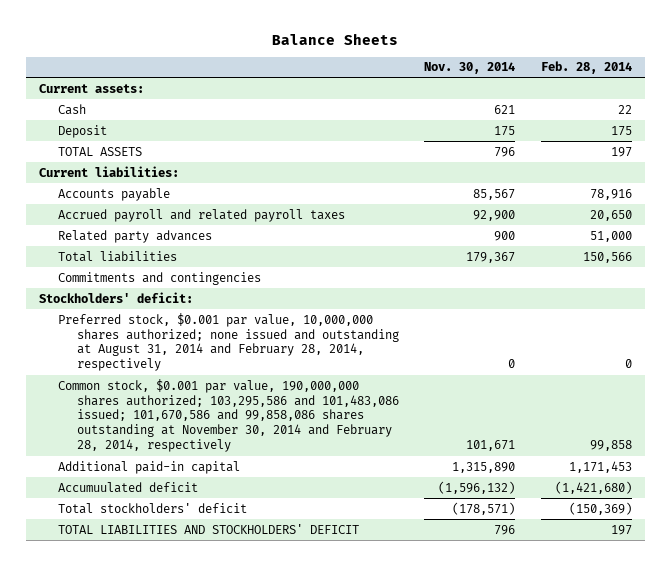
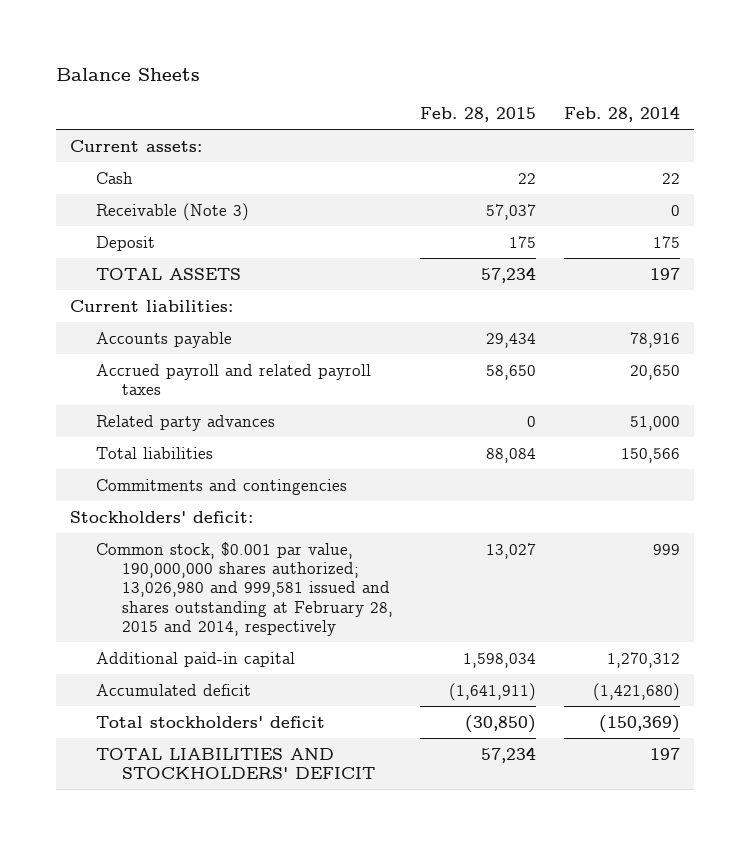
- | Nov. 30, 2014 | Feb. 28, 2014
+ | Feb. 28, 2015 | Feb. 28, 2014
+ Receivable (Note 3) | 57,037 | 0
- Preferred stock, $0.001 par value, 10,000,000 shares authorized; none issued and outstanding at August 31, 2014 and February 28, 2014, respectively | 0 | 0
- Common stock, $0.001 par value, 190,000,000 shares authorized; 103,295,586 and 101,483,086 issued; 101,670,586 and 99,858,086 shares outstanding at November 30, 2014 and February 28, 2014, respectively | 101,671 | 99,858
- Additional paid-in capital | 1,315,890 | 1,171,453
- Accumuulated deficit | (1,596,132) | (1,421,680)
+ Common stock, $0.001 par value, 190,000,000 shares authorized; 13,026,980 and 999,581 issued and shares outstanding at February 28, 2015 and 2014, respectively | 13,027 | 999
+ Additional paid-in capital | 1,598,034 | 1,270,312
+ Accumulated deficit | (1,641,911) | (1,421,680)

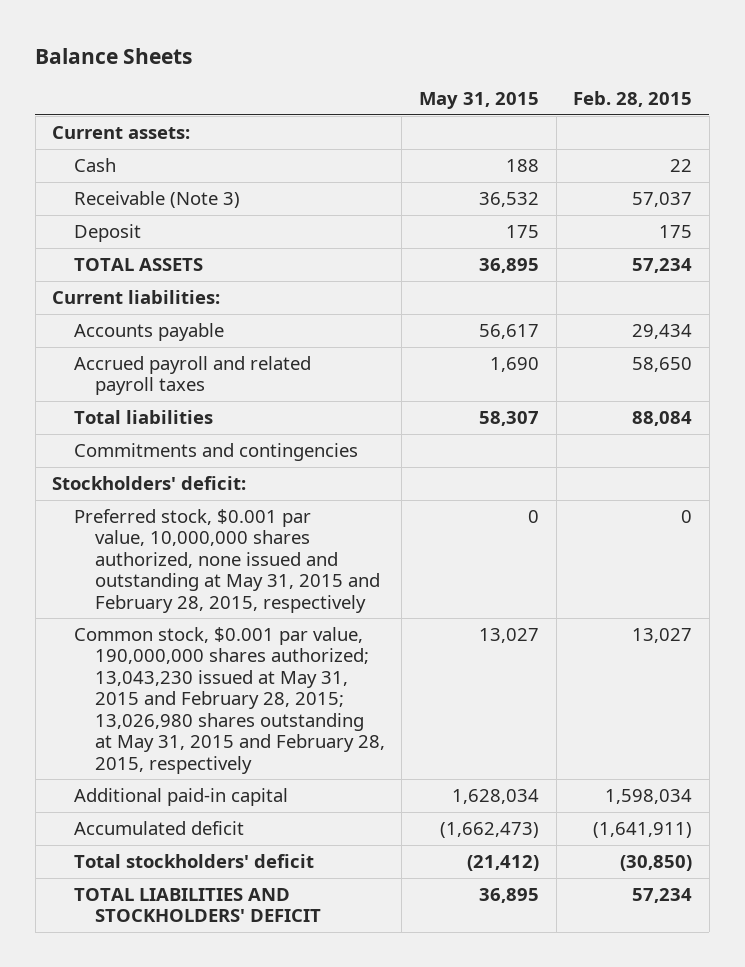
- | Feb. 28, 2015 | Feb. 28, 2014
+ | May 31, 2015 | Feb. 28, 2015
- Related party advances | 0 | 51,000
- Common stock, $0.001 par value, 190,000,000 shares authorized; 13,026,980 and 999,581 issued and shares outstanding at February 28, 2015 and 2014, respectively | 13,027 | 999
+ Preferred stock, $0.001 par value, 10,000,000 shares authorized, none issued and outstanding at May 31, 2015 and February 28, 2015, respectively | 0 | 0
+ Common stock, $0.001 par value, 190,000,000 shares authorized; 13,043,230 issued at May 31, 2015 and February 28, 2015; 13,026,980 shares outstanding at May 31, 2015 and February 28, 2015, respectively | 13,027 | 13,027

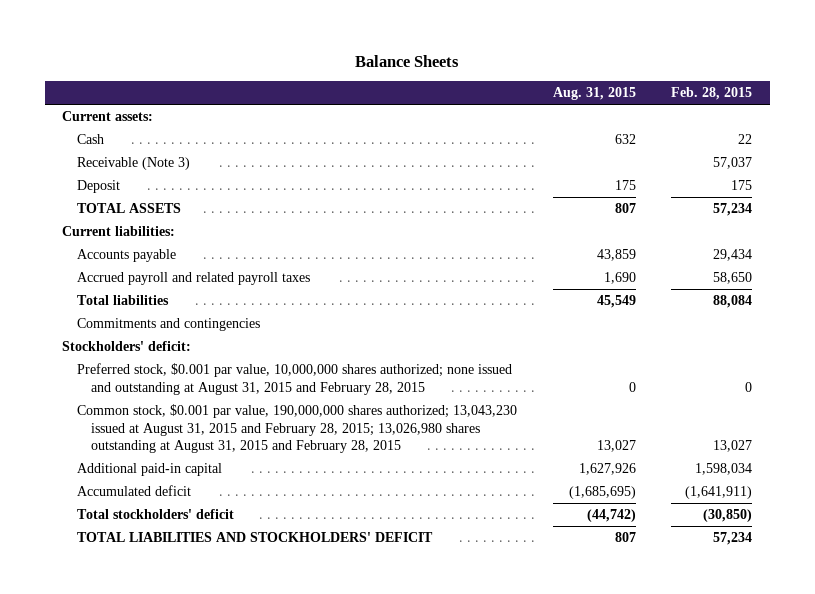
- | May 31, 2015 | Feb. 28, 2015
+ | Aug. 31, 2015 | Feb. 28, 2015
- Preferred stock, $0.001 par value, 10,000,000 shares authorized, none issued and outstanding at May 31, 2015 and February 28, 2015, respectively | 0 | 0
- Common stock, $0.001 par value, 190,000,000 shares authorized; 13,043,230 issued at May 31, 2015 and February 28, 2015; 13,026,980 shares outstanding at May 31, 2015 and February 28, 2015, respectively | 13,027 | 13,027
+ Preferred stock, $0.001 par value, 10,000,000 shares authorized; none issued and outstanding at August 31, 2015 and February 28, 2015 | 0 | 0
+ Common stock, $0.001 par value, 190,000,000 shares authorized; 13,043,230 issued at August 31, 2015 and February 28, 2015; 13,026,980 shares outstanding at August 31, 2015 and February 28, 2015 | 13,027 | 13,027

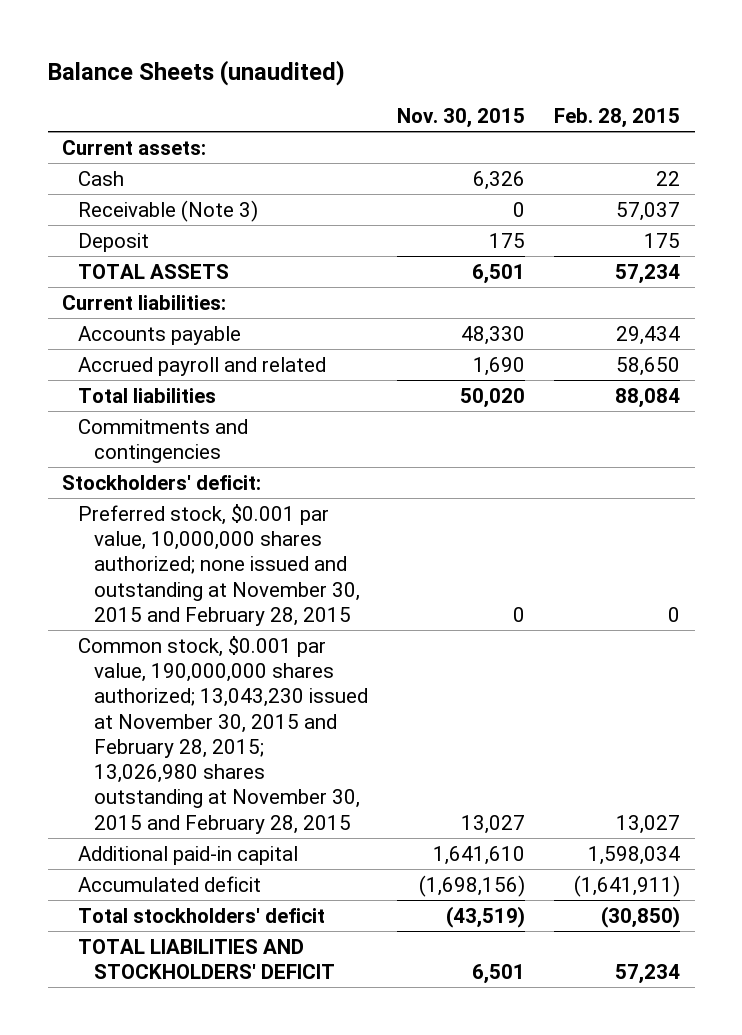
- Balance Sheets
+ Balance Sheets (unaudited)
- | Aug. 31, 2015 | Feb. 28, 2015
+ | Nov. 30, 2015 | Feb. 28, 2015
- Accrued payroll and related payroll taxes | 1,690 | 58,650
+ Accrued payroll and related | 1,690 | 58,650
- Preferred stock, $0.001 par value, 10,000,000 shares authorized; none issued and outstanding at August 31, 2015 and February 28, 2015 | 0 | 0
- Common stock, $0.001 par value, 190,000,000 shares authorized; 13,043,230 issued at August 31, 2015 and February 28, 2015; 13,026,980 shares outstanding at August 31, 2015 and February 28, 2015 | 13,027 | 13,027
+ Preferred stock, $0.001 par value, 10,000,000 shares authorized; none issued and outstanding at November 30, 2015 and February 28, 2015 | 0 | 0
+ Common stock, $0.001 par value, 190,000,000 shares authorized; 13,043,230 issued at November 30, 2015 and February 28, 2015; 13,026,980 shares outstanding at November 30, 2015 and February 28, 2015 | 13,027 | 13,027

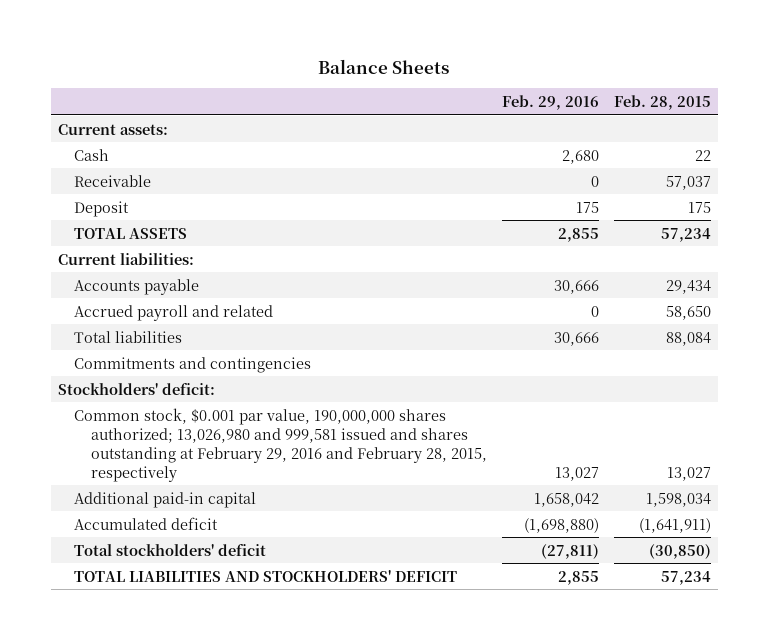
- Balance Sheets (unaudited)
+ Balance Sheets
- | Nov. 30, 2015 | Feb. 28, 2015
+ | Feb. 29, 2016 | Feb. 28, 2015
- Receivable (Note 3) | 0 | 57,037
+ Receivable | 0 | 57,037
- Preferred stock, $0.001 par value, 10,000,000 shares authorized; none issued and outstanding at November 30, 2015 and February 28, 2015 | 0 | 0
- Common stock, $0.001 par value, 190,000,000 shares authorized; 13,043,230 issued at November 30, 2015 and February 28, 2015; 13,026,980 shares outstanding at November 30, 2015 and February 28, 2015 | 13,027 | 13,027
+ Common stock, $0.001 par value, 190,000,000 shares authorized; 13,026,980 and 999,581 issued and shares outstanding at February 29, 2016 and February 28, 2015, respectively | 13,027 | 13,027

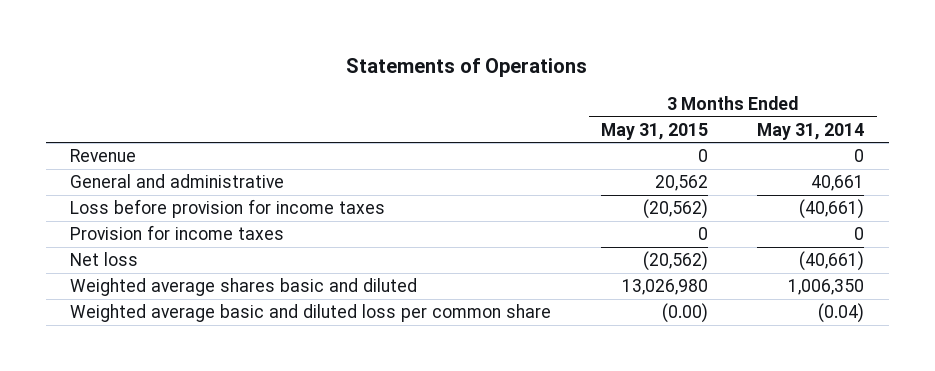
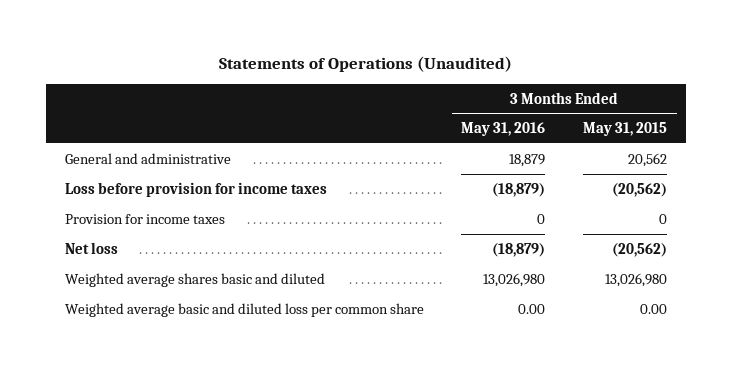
- Statements of Operations
+ Statements of Operations (Unaudited)
- | 3 Months Ended May 31, 2015 | 3 Months Ended May 31, 2014
+ | 3 Months Ended May 31, 2016 | 3 Months Ended May 31, 2015
- Revenue | 0 | 0
- Weighted average basic and diluted loss per common share | (0.00) | (0.04)
+ Weighted average basic and diluted loss per common share | 0.00 | 0.00

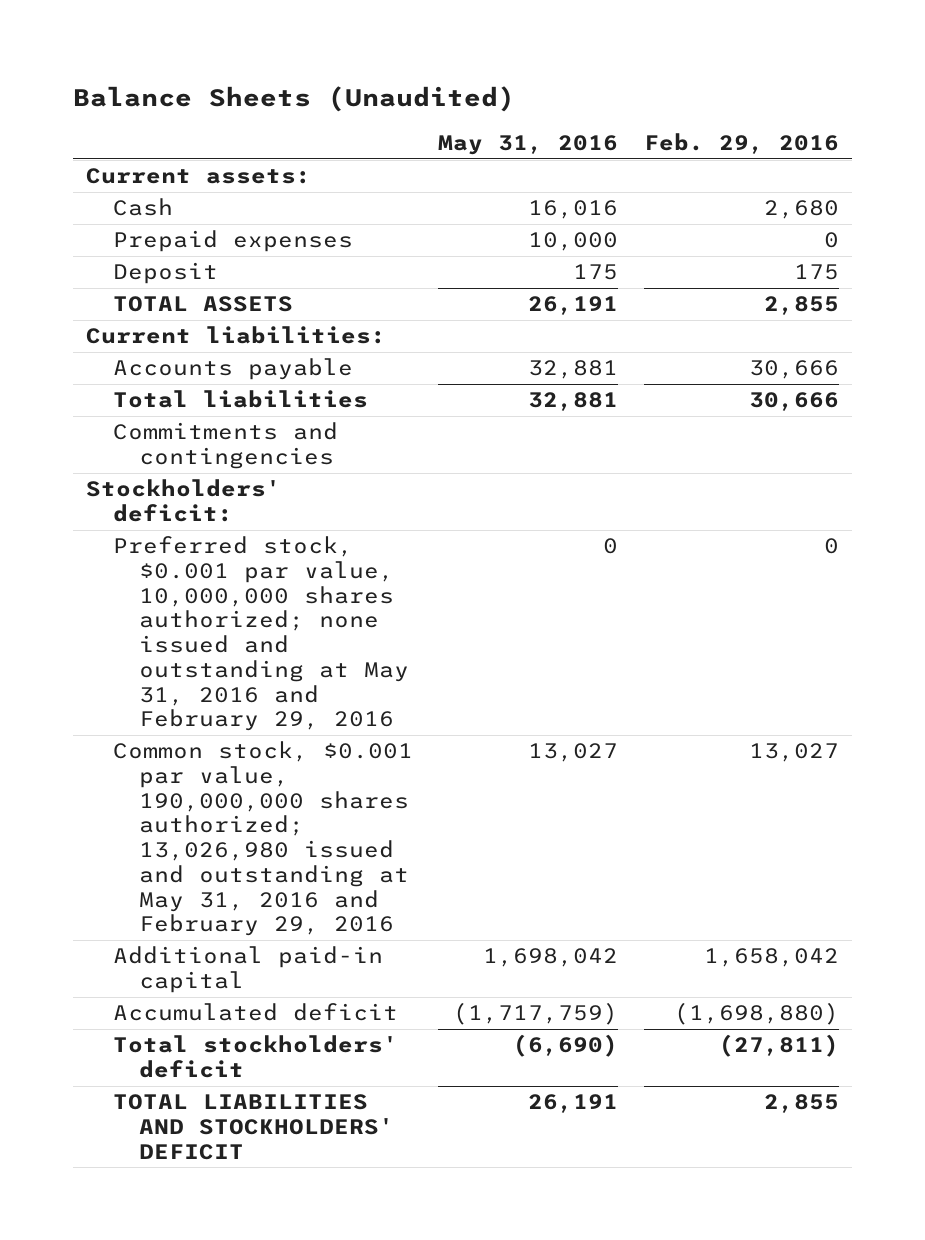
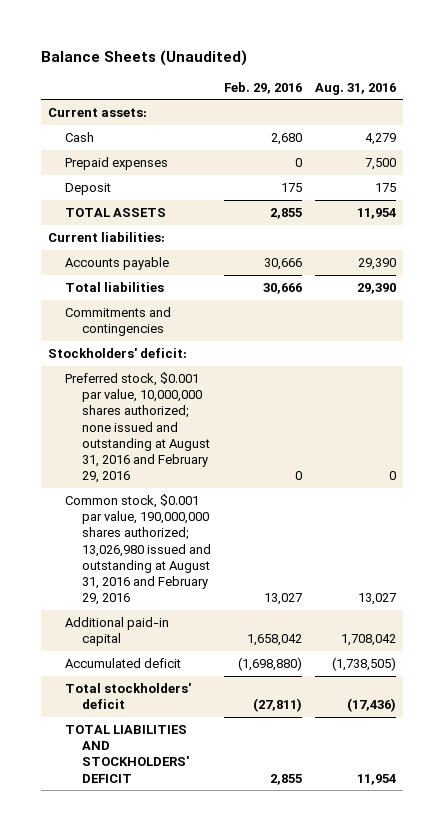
- | May 31, 2016 | Feb. 29, 2016
+ | Feb. 29, 2016 | Aug. 31, 2016
- Preferred stock, $0.001 par value, 10,000,000 shares authorized; none issued and outstanding at May 31, 2016 and February 29, 2016 | 0 | 0
- Common stock, $0.001 par value, 190,000,000 shares authorized; 13,026,980 issued and outstanding at May 31, 2016 and February 29, 2016 | 13,027 | 13,027
+ Preferred stock, $0.001 par value, 10,000,000 shares authorized; none issued and outstanding at August 31, 2016 and February 29, 2016 | 0 | 0
+ Common stock, $0.001 par value, 190,000,000 shares authorized; 13,026,980 issued and outstanding at August 31, 2016 and February 29, 2016 | 13,027 | 13,027

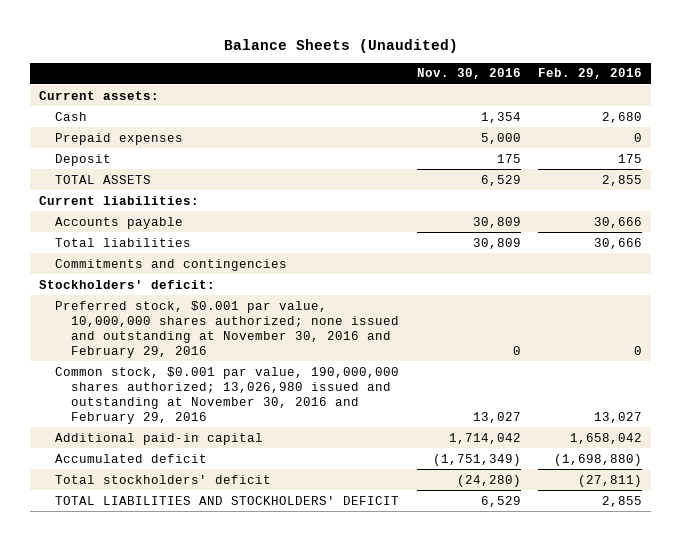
- | Feb. 29, 2016 | Aug. 31, 2016
+ | Nov. 30, 2016 | Feb. 29, 2016
- Preferred stock, $0.001 par value, 10,000,000 shares authorized; none issued and outstanding at August 31, 2016 and February 29, 2016 | 0 | 0
- Common stock, $0.001 par value, 190,000,000 shares authorized; 13,026,980 issued and outstanding at August 31, 2016 and February 29, 2016 | 13,027 | 13,027
+ Preferred stock, $0.001 par value, 10,000,000 shares authorized; none issued and outstanding at November 30, 2016 and February 29, 2016 | 0 | 0
+ Common stock, $0.001 par value, 190,000,000 shares authorized; 13,026,980 issued and outstanding at November 30, 2016 and February 29, 2016 | 13,027 | 13,027

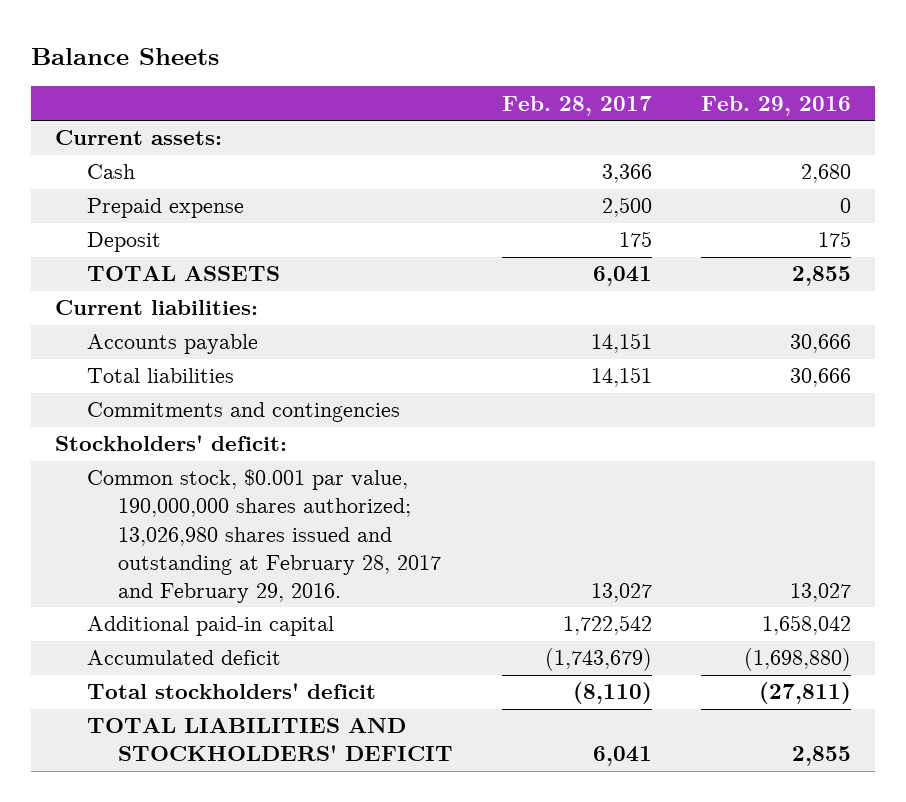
- Balance Sheets (Unaudited)
+ Balance Sheets
- | Nov. 30, 2016 | Feb. 29, 2016
+ | Feb. 28, 2017 | Feb. 29, 2016
- Prepaid expenses | 5,000 | 0
+ Prepaid expense | 2,500 | 0
- Preferred stock, $0.001 par value, 10,000,000 shares authorized; none issued and outstanding at November 30, 2016 and February 29, 2016 | 0 | 0
- Common stock, $0.001 par value, 190,000,000 shares authorized; 13,026,980 issued and outstanding at November 30, 2016 and February 29, 2016 | 13,027 | 13,027
+ Common stock, $0.001 par value, 190,000,000 shares authorized; 13,026,980 shares issued and outstanding at February 28, 2017 and February 29, 2016. | 13,027 | 13,027

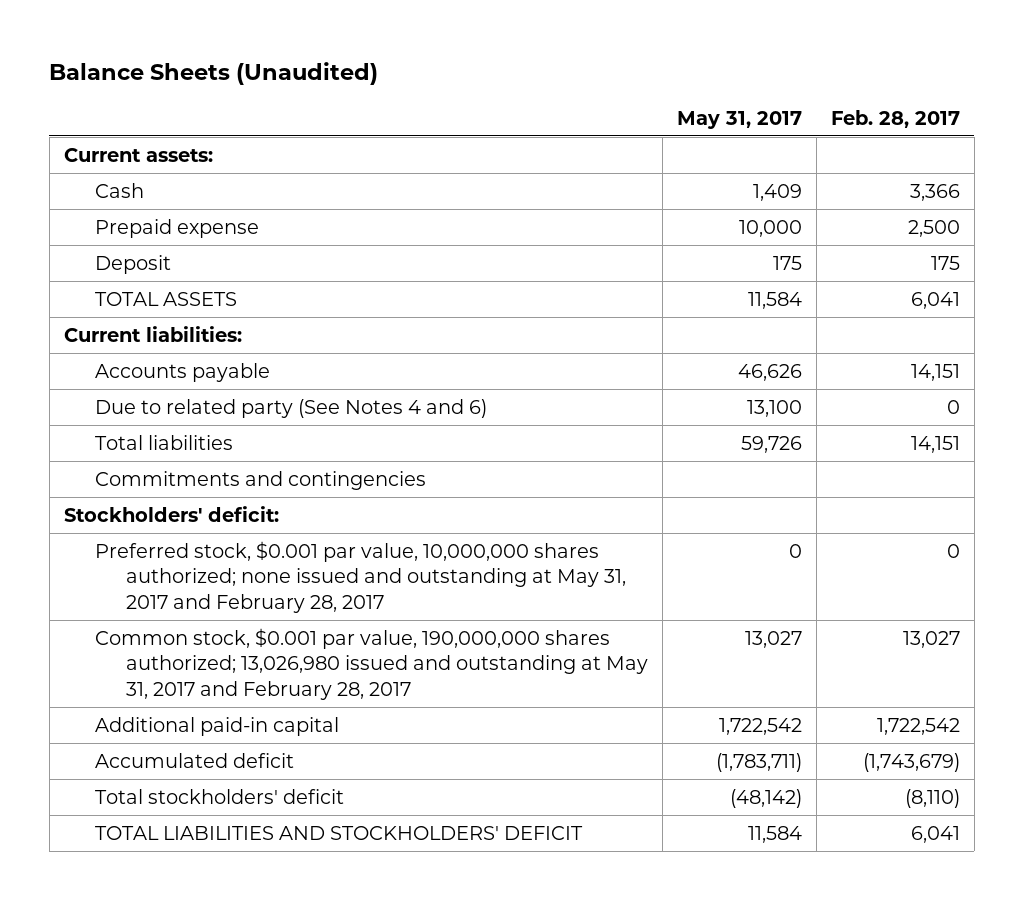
- Balance Sheets
+ Balance Sheets (Unaudited)
- | Feb. 28, 2017 | Feb. 29, 2016
+ | May 31, 2017 | Feb. 28, 2017
+ Due to related party (See Notes 4 and 6) | 13,100 | 0
- Common stock, $0.001 par value, 190,000,000 shares authorized; 13,026,980 shares issued and outstanding at February 28, 2017 and February 29, 2016. | 13,027 | 13,027
+ Preferred stock, $0.001 par value, 10,000,000 shares authorized; none issued and outstanding at May 31, 2017 and February 28, 2017 | 0 | 0
+ Common stock, $0.001 par value, 190,000,000 shares authorized; 13,026,980 issued and outstanding at May 31, 2017 and February 28, 2017 | 13,027 | 13,027

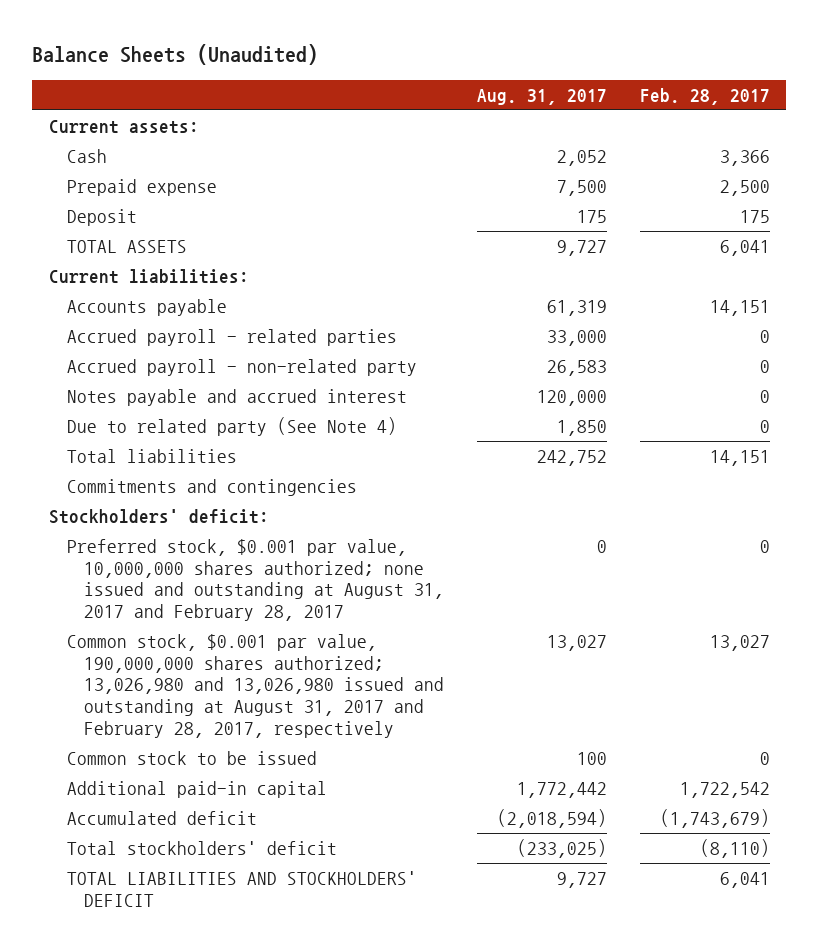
- | May 31, 2017 | Feb. 28, 2017
+ | Aug. 31, 2017 | Feb. 28, 2017
- Due to related party (See Notes 4 and 6) | 13,100 | 0
+ Accrued payroll - related parties | 33,000 | 0
+ Accrued payroll - non-related party | 26,583 | 0
+ Notes payable and accrued interest | 120,000 | 0
+ Due to related party (See Note 4) | 1,850 | 0
- Preferred stock, $0.001 par value, 10,000,000 shares authorized; none issued and outstanding at May 31, 2017 and February 28, 2017 | 0 | 0
- Common stock, $0.001 par value, 190,000,000 shares authorized; 13,026,980 issued and outstanding at May 31, 2017 and February 28, 2017 | 13,027 | 13,027
+ Preferred stock, $0.001 par value, 10,000,000 shares authorized; none issued and outstanding at August 31, 2017 and February 28, 2017 | 0 | 0
+ Common stock, $0.001 par value, 190,000,000 shares authorized; 13,026,980 and 13,026,980 issued and outstanding at August 31, 2017 and February 28, 2017, respectively | 13,027 | 13,027
+ Common stock to be issued | 100 | 0

